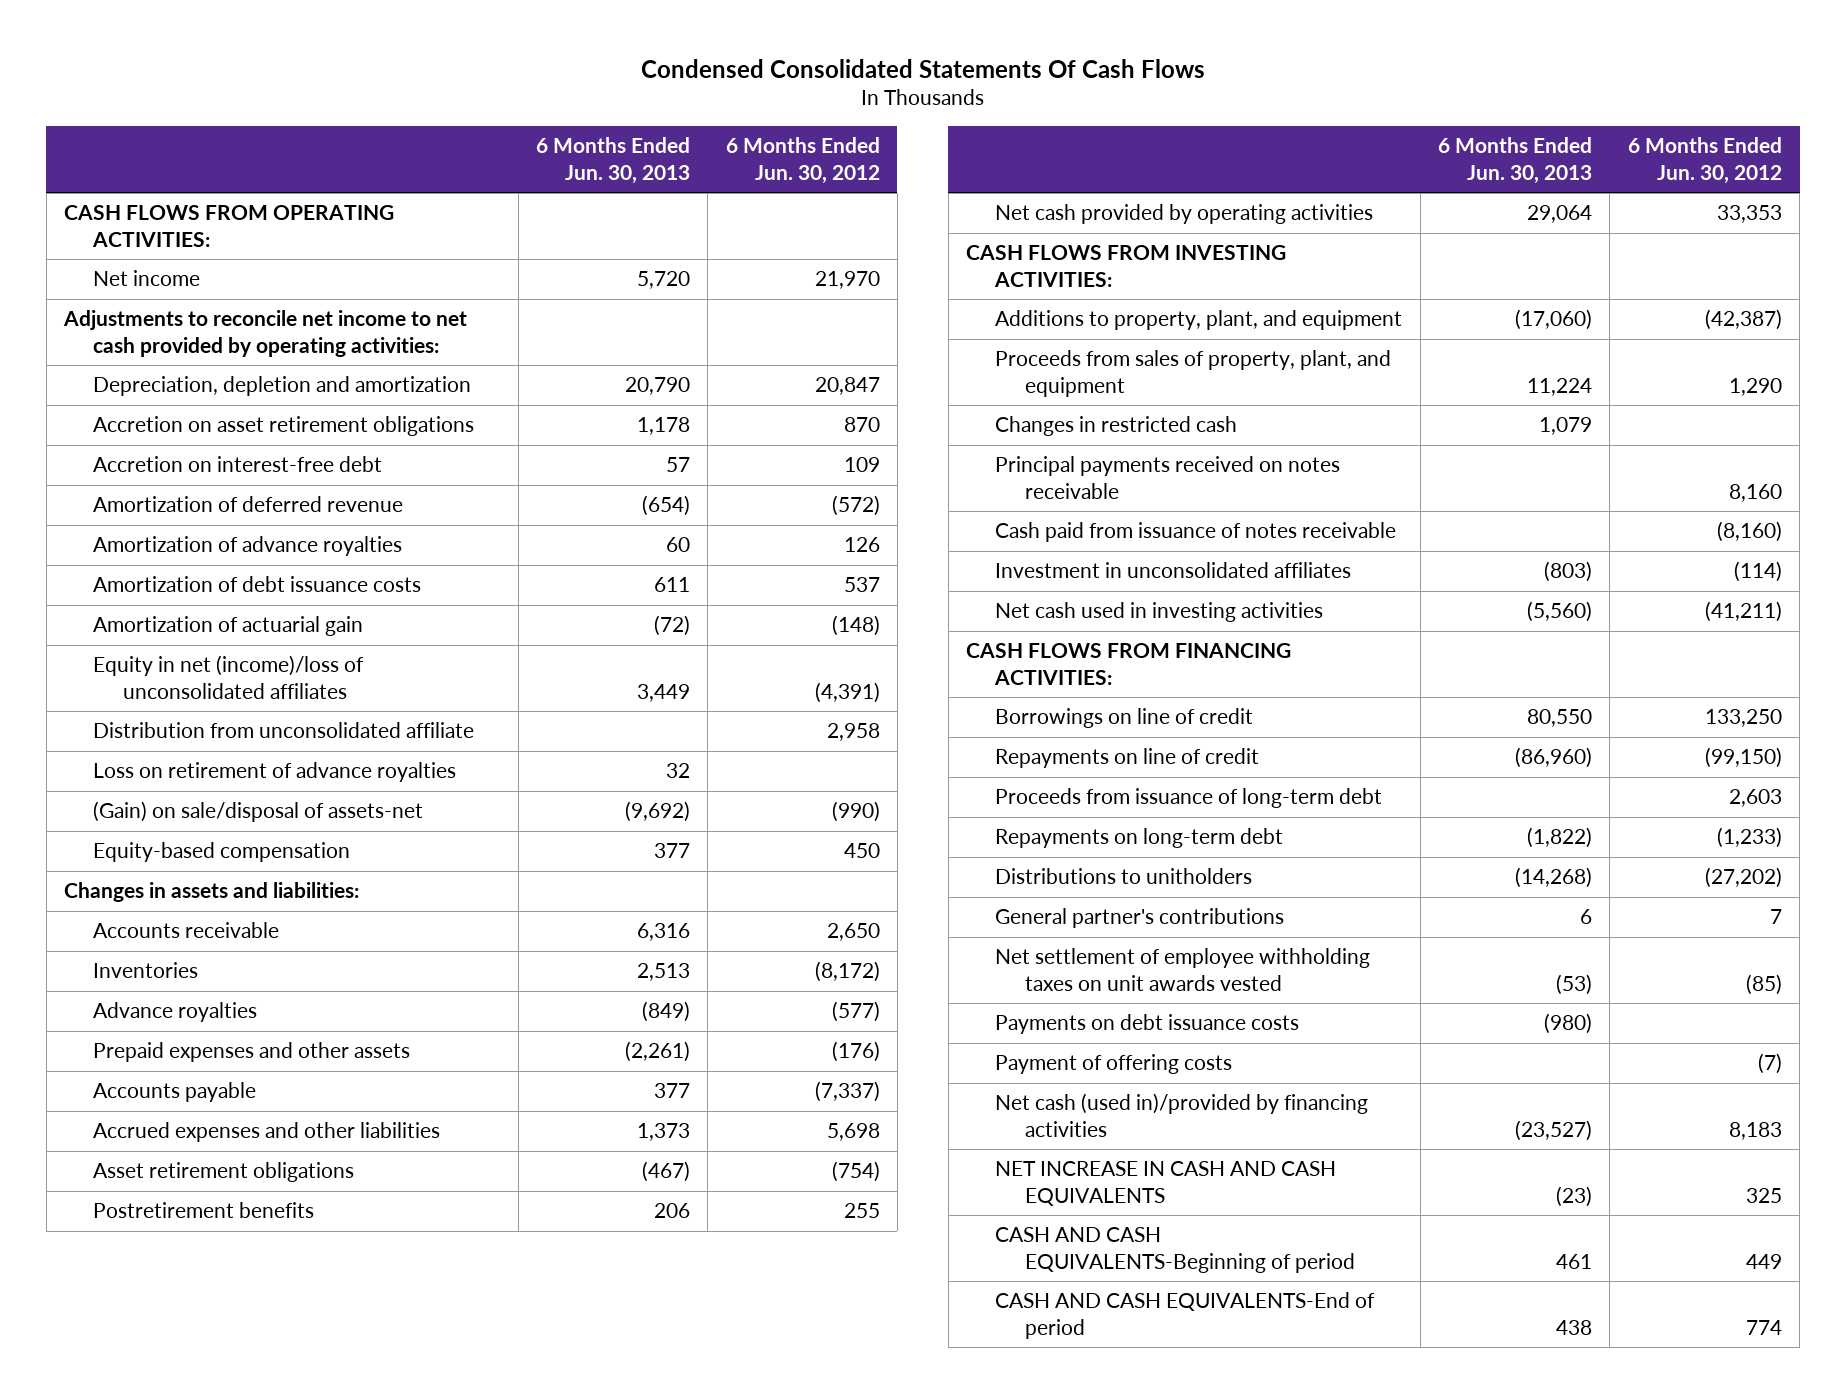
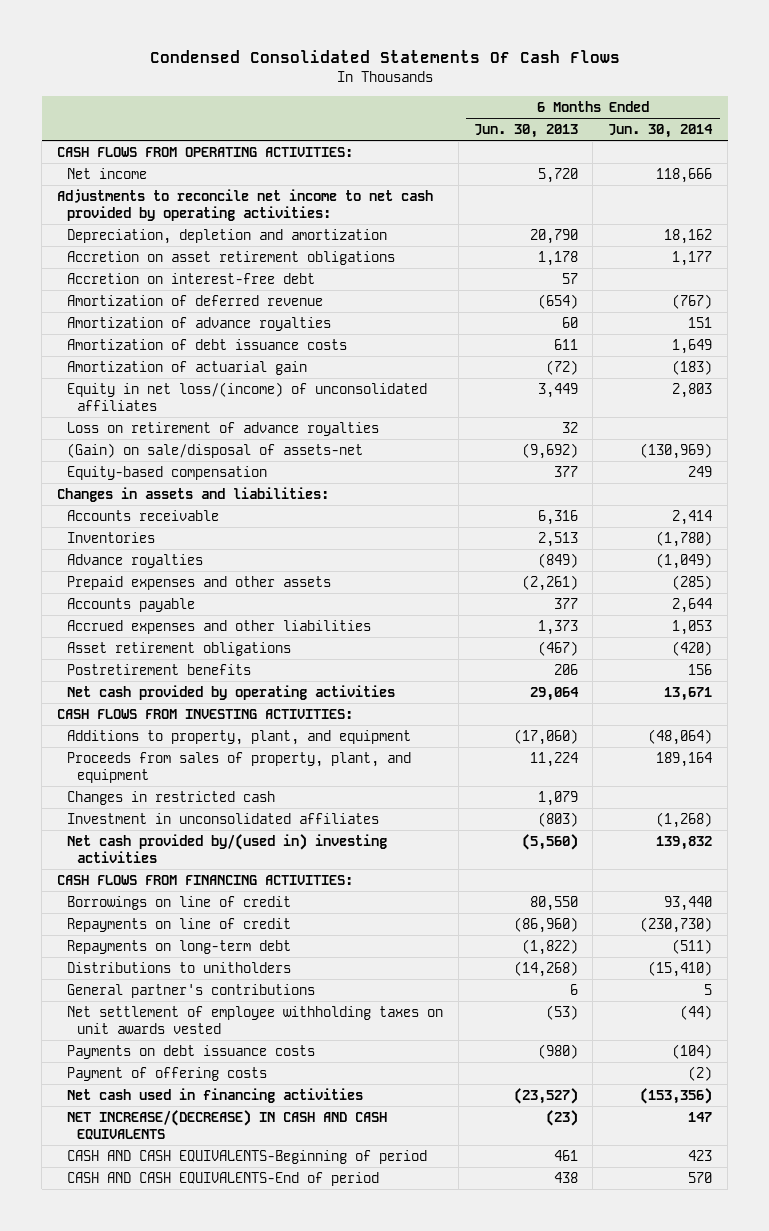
- | 6 Months Ended Jun. 30, 2013 | 6 Months Ended Jun. 30, 2012
+ | 6 Months Ended Jun. 30, 2013 | 6 Months Ended Jun. 30, 2014
- Equity in net (income)/loss of unconsolidated affiliates | 3,449 | (4,391)
- Distribution from unconsolidated affiliate | | 2,958
+ Equity in net loss/(income) of unconsolidated affiliates | 3,449 | 2,803
- Principal payments received on notes receivable | | 8,160
- Cash paid from issuance of notes receivable | | (8,160)
- Net cash used in investing activities | (5,560) | (41,211)
+ Net cash provided by/(used in) investing activities | (5,560) | 139,832
- Proceeds from issuance of long-term debt | | 2,603
- Net cash (used in)/provided by financing activities | (23,527) | 8,183
- NET INCREASE IN CASH AND CASH EQUIVALENTS | (23) | 325
+ Net cash used in financing activities | (23,527) | (153,356)
+ NET INCREASE/(DECREASE) IN CASH AND CASH EQUIVALENTS | (23) | 147

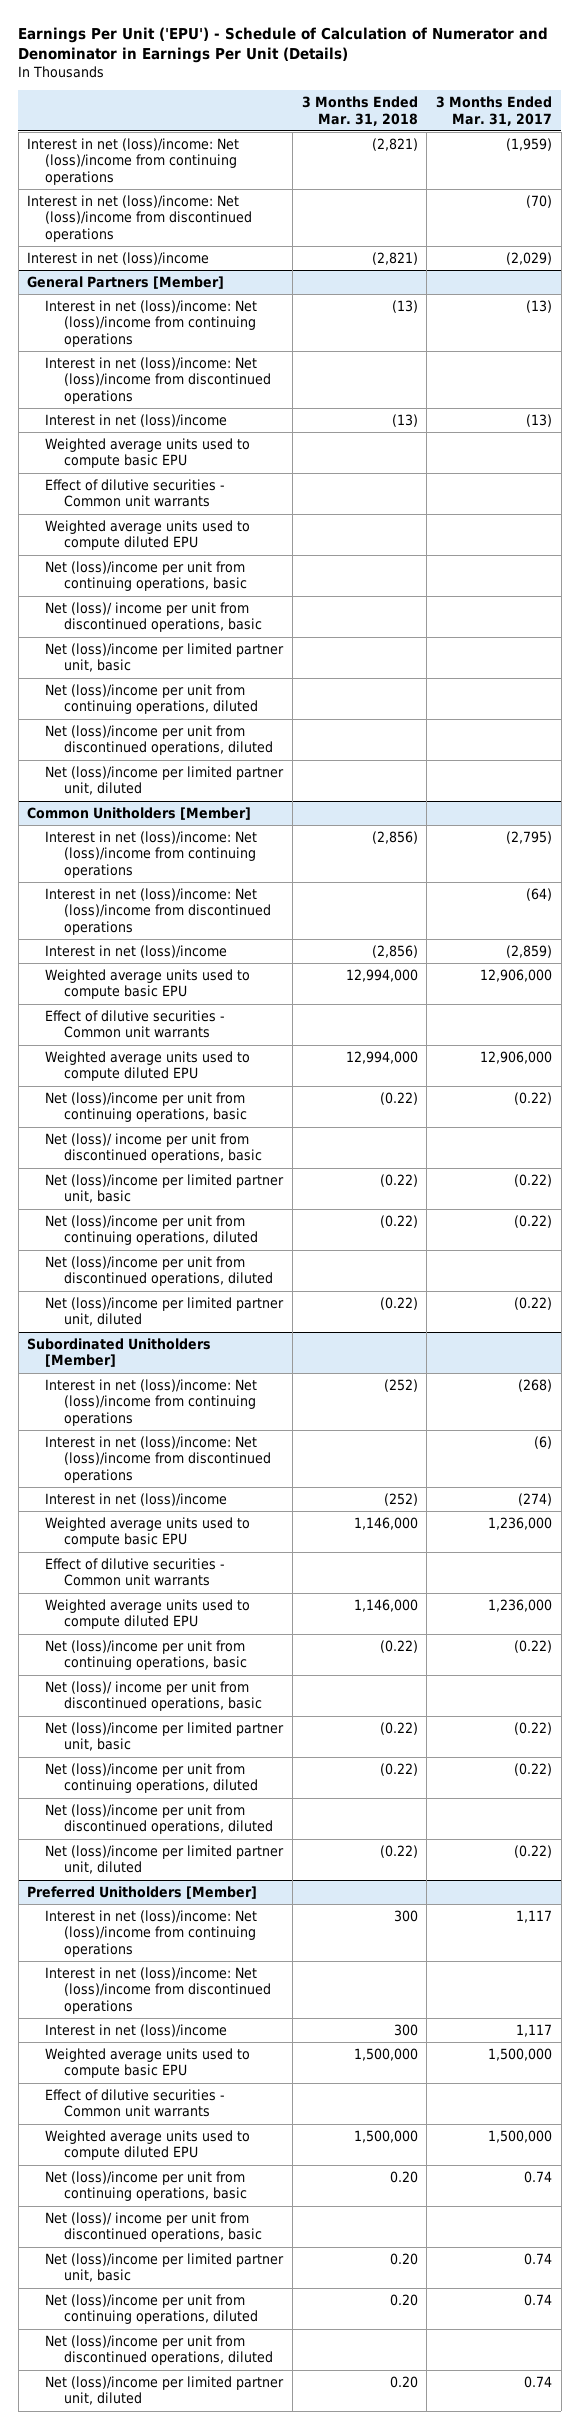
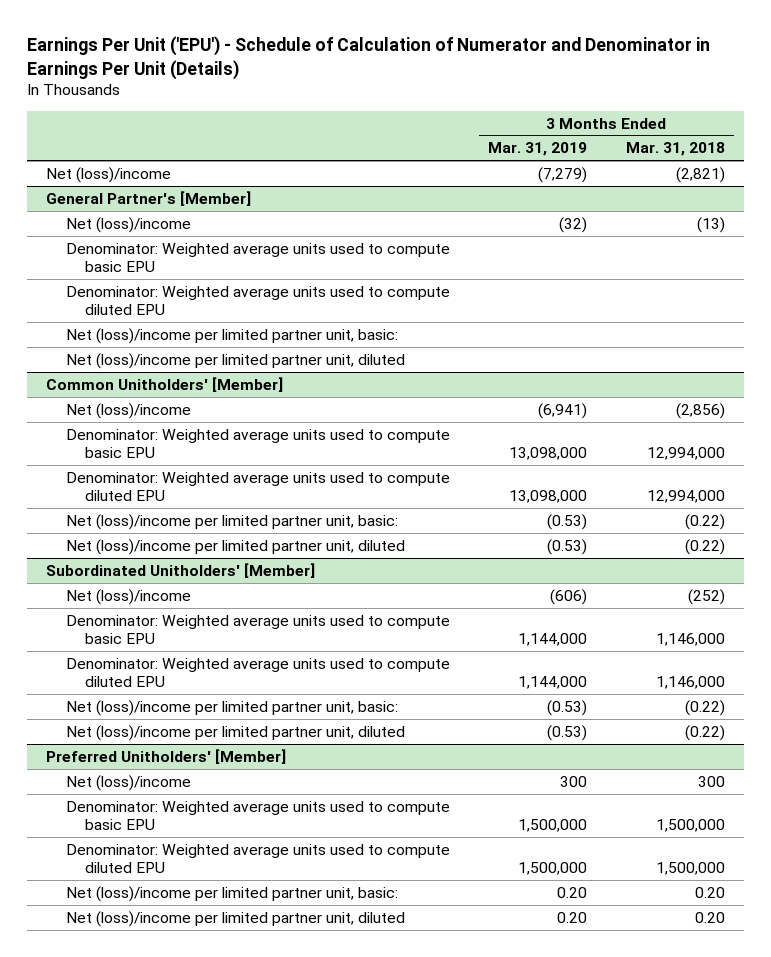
- | 3 Months Ended Mar. 31, 2018 | 3 Months Ended Mar. 31, 2017
+ | 3 Months Ended Mar. 31, 2019 | 3 Months Ended Mar. 31, 2018
- Interest in net (loss)/income: Net (loss)/income from continuing operations | (2,821) | (1,959)
- Interest in net (loss)/income: Net (loss)/income from discontinued operations | | (70)
- Interest in net (loss)/income | (2,821) | (2,029)
- General Partners [Member]
- Interest in net (loss)/income: Net (loss)/income from continuing operations | (13) | (13)
- Interest in net (loss)/income: Net (loss)/income from discontinued operations
- Interest in net (loss)/income | (13) | (13)
- Weighted average units used to compute basic EPU
- Effect of dilutive securities - Common unit warrants
- Weighted average units used to compute diluted EPU
- Net (loss)/income per unit from continuing operations, basic
- Net (loss)/ income per unit from discontinued operations, basic
- Net (loss)/income per limited partner unit, basic
- Net (loss)/income per unit from continuing operations, diluted
- Net (loss)/income per unit from discontinued operations, diluted
+ Net (loss)/income | (7,279) | (2,821)
+ General Partner's [Member]
+ Net (loss)/income | (32) | (13)
+ Denominator: Weighted average units used to compute basic EPU
+ Denominator: Weighted average units used to compute diluted EPU
+ Net (loss)/income per limited partner unit, basic:
- Common Unitholders [Member]
- Interest in net (loss)/income: Net (loss)/income from continuing operations | (2,856) | (2,795)
- Interest in net (loss)/income: Net (loss)/income from discontinued operations | | (64)
- Interest in net (loss)/income | (2,856) | (2,859)
- Weighted average units used to compute basic EPU | 12,994,000 | 12,906,000
- Effect of dilutive securities - Common unit warrants
- Weighted average units used to compute diluted EPU | 12,994,000 | 12,906,000
- Net (loss)/income per unit from continuing operations, basic | (0.22) | (0.22)
- Net (loss)/ income per unit from discontinued operations, basic
- Net (loss)/income per limited partner unit, basic | (0.22) | (0.22)
- Net (loss)/income per unit from continuing operations, diluted | (0.22) | (0.22)
- Net (loss)/income per unit from discontinued operations, diluted
+ Common Unitholders' [Member]
+ Net (loss)/income | (6,941) | (2,856)
+ Denominator: Weighted average units used to compute basic EPU | 13,098,000 | 12,994,000
+ Denominator: Weighted average units used to compute diluted EPU | 13,098,000 | 12,994,000
+ Net (loss)/income per limited partner unit, basic: | (0.53) | (0.22)
- Subordinated Unitholders [Member]
- Interest in net (loss)/income: Net (loss)/income from continuing operations | (252) | (268)
- Interest in net (loss)/income: Net (loss)/income from discontinued operations | | (6)
- Interest in net (loss)/income | (252) | (274)
- Weighted average units used to compute basic EPU | 1,146,000 | 1,236,000
- Effect of dilutive securities - Common unit warrants
- Weighted average units used to compute diluted EPU | 1,146,000 | 1,236,000
- Net (loss)/income per unit from continuing operations, basic | (0.22) | (0.22)
- Net (loss)/ income per unit from discontinued operations, basic
- Net (loss)/income per limited partner unit, basic | (0.22) | (0.22)
- Net (loss)/income per unit from continuing operations, diluted | (0.22) | (0.22)
- Net (loss)/income per unit from discontinued operations, diluted
+ Subordinated Unitholders' [Member]
+ Net (loss)/income | (606) | (252)
+ Denominator: Weighted average units used to compute basic EPU | 1,144,000 | 1,146,000
+ Denominator: Weighted average units used to compute diluted EPU | 1,144,000 | 1,146,000
+ Net (loss)/income per limited partner unit, basic: | (0.53) | (0.22)
- Preferred Unitholders [Member]
- Interest in net (loss)/income: Net (loss)/income from continuing operations | 300 | 1,117
- Interest in net (loss)/income: Net (loss)/income from discontinued operations
- Interest in net (loss)/income | 300 | 1,117
- Weighted average units used to compute basic EPU | 1,500,000 | 1,500,000
- Effect of dilutive securities - Common unit warrants
- Weighted average units used to compute diluted EPU | 1,500,000 | 1,500,000
- Net (loss)/income per unit from continuing operations, basic | 0.20 | 0.74
- Net (loss)/ income per unit from discontinued operations, basic
- Net (loss)/income per limited partner unit, basic | 0.20 | 0.74
- Net (loss)/income per unit from continuing operations, diluted | 0.20 | 0.74
- Net (loss)/income per unit from discontinued operations, diluted
+ Preferred Unitholders' [Member]
+ Net (loss)/income | 300 | 300
+ Denominator: Weighted average units used to compute basic EPU | 1,500,000 | 1,500,000
+ Denominator: Weighted average units used to compute diluted EPU | 1,500,000 | 1,500,000
+ Net (loss)/income per limited partner unit, basic: | 0.20 | 0.20

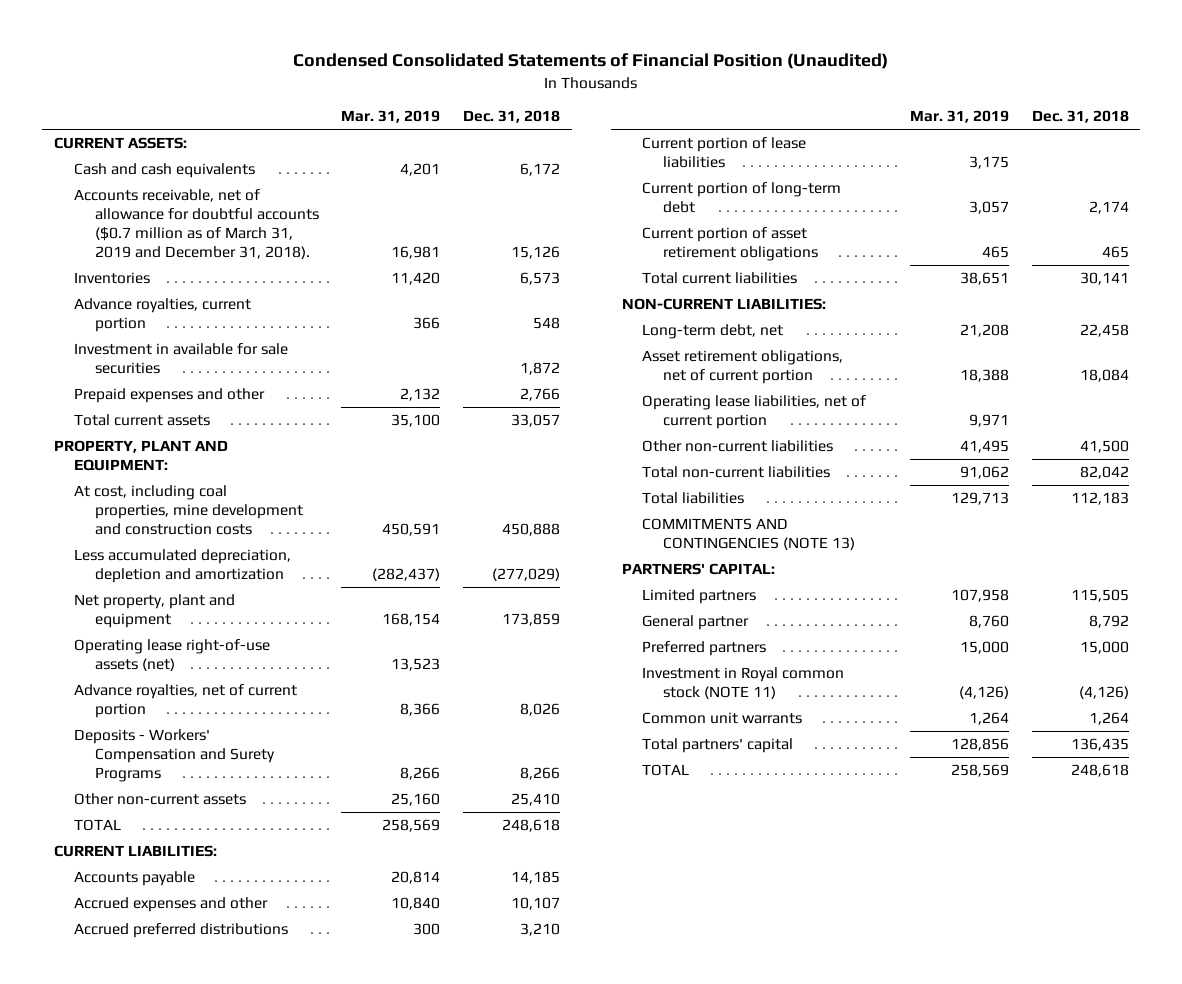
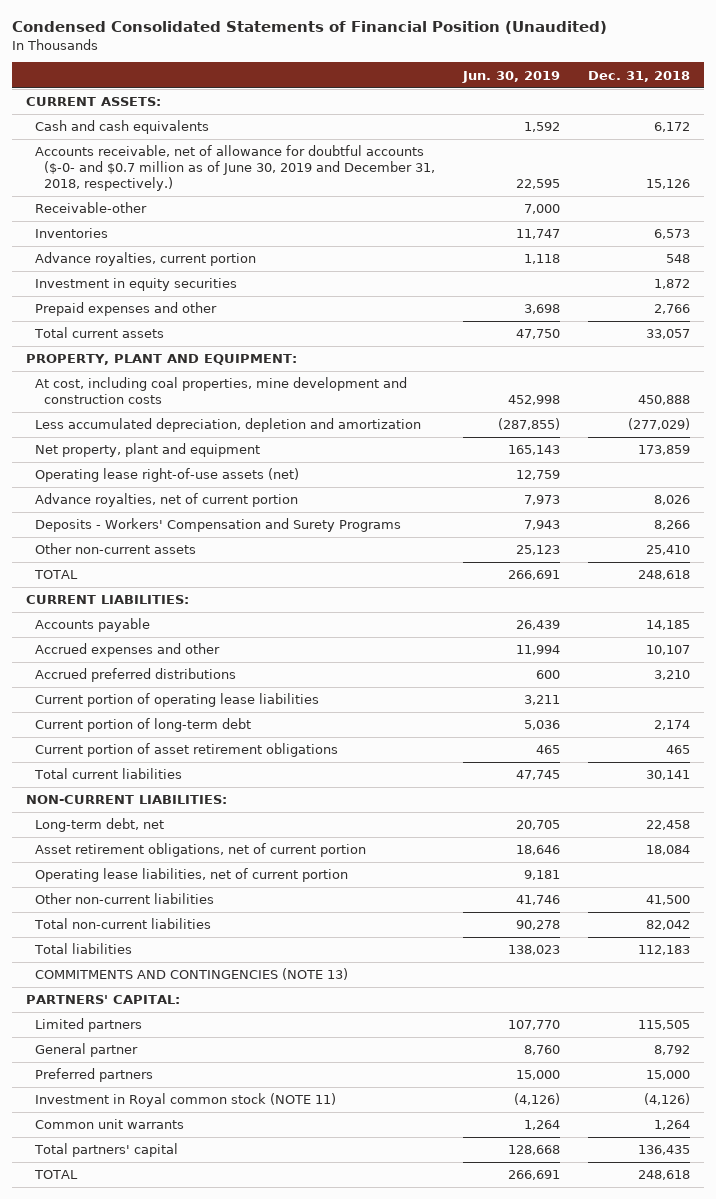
- | Mar. 31, 2019 | Dec. 31, 2018
+ | Jun. 30, 2019 | Dec. 31, 2018
- Accounts receivable, net of allowance for doubtful accounts ($0.7 million as of March 31, 2019 and December 31, 2018). | 16,981 | 15,126
+ Accounts receivable, net of allowance for doubtful accounts ($-0- and $0.7 million as of June 30, 2019 and December 31, 2018, respectively.) | 22,595 | 15,126
+ Receivable-other | 7,000 |
- Investment in available for sale securities | | 1,872
+ Investment in equity securities | | 1,872
- Current portion of lease liabilities | 3,175 |
+ Current portion of operating lease liabilities | 3,211 |

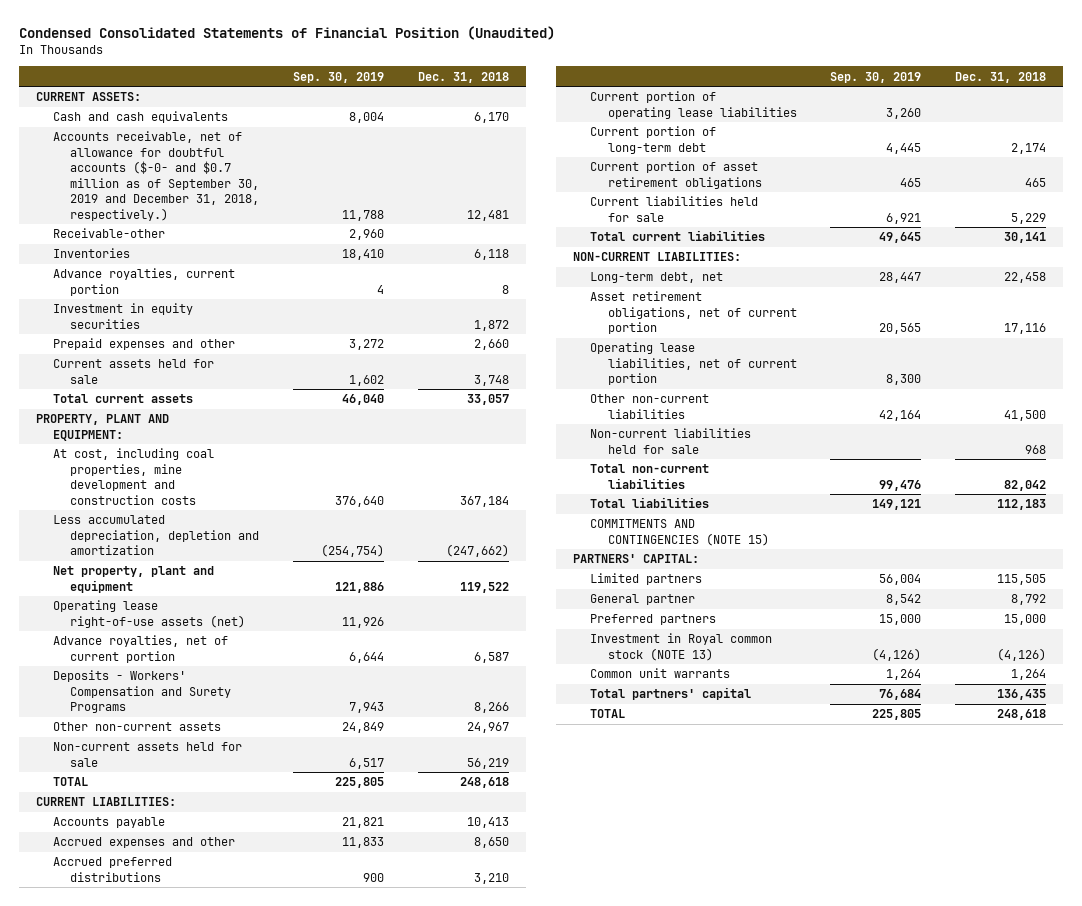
- | Jun. 30, 2019 | Dec. 31, 2018
+ | Sep. 30, 2019 | Dec. 31, 2018
- Cash and cash equivalents | 1,592 | 6,172
- Accounts receivable, net of allowance for doubtful accounts ($-0- and $0.7 million as of June 30, 2019 and December 31, 2018, respectively.) | 22,595 | 15,126
+ Cash and cash equivalents | 8,004 | 6,170
+ Accounts receivable, net of allowance for doubtful accounts ($-0- and $0.7 million as of September 30, 2019 and December 31, 2018, respectively.) | 11,788 | 12,481
- Inventories | 11,747 | 6,573
- Advance royalties, current portion | 1,118 | 548
+ Inventories | 18,410 | 6,118
+ Advance royalties, current portion | 4 | 8
- Prepaid expenses and other | 3,698 | 2,766
+ Prepaid expenses and other | 3,272 | 2,660
+ Current assets held for sale | 1,602 | 3,748
- At cost, including coal properties, mine development and construction costs | 452,998 | 450,888
- Less accumulated depreciation, depletion and amortization | (287,855) | (277,029)
- Net property, plant and equipment | 165,143 | 173,859
+ At cost, including coal properties, mine development and construction costs | 376,640 | 367,184
+ Less accumulated depreciation, depletion and amortization | (254,754) | (247,662)
+ Net property, plant and equipment | 121,886 | 119,522
- Advance royalties, net of current portion | 7,973 | 8,026
+ Advance royalties, net of current portion | 6,644 | 6,587
- Other non-current assets | 25,123 | 25,410
+ Other non-current assets | 24,849 | 24,967
+ Non-current assets held for sale | 6,517 | 56,219
- Accounts payable | 26,439 | 14,185
- Accrued expenses and other | 11,994 | 10,107
+ Accounts payable | 21,821 | 10,413
+ Accrued expenses and other | 11,833 | 8,650
+ Current liabilities held for sale | 6,921 | 5,229
- Asset retirement obligations, net of current portion | 18,646 | 18,084
+ Asset retirement obligations, net of current portion | 20,565 | 17,116
+ Non-current liabilities held for sale | | 968
- COMMITMENTS AND CONTINGENCIES (NOTE 13)
+ COMMITMENTS AND CONTINGENCIES (NOTE 15)
- Investment in Royal common stock (NOTE 11) | (4,126) | (4,126)
+ Investment in Royal common stock (NOTE 13) | (4,126) | (4,126)

